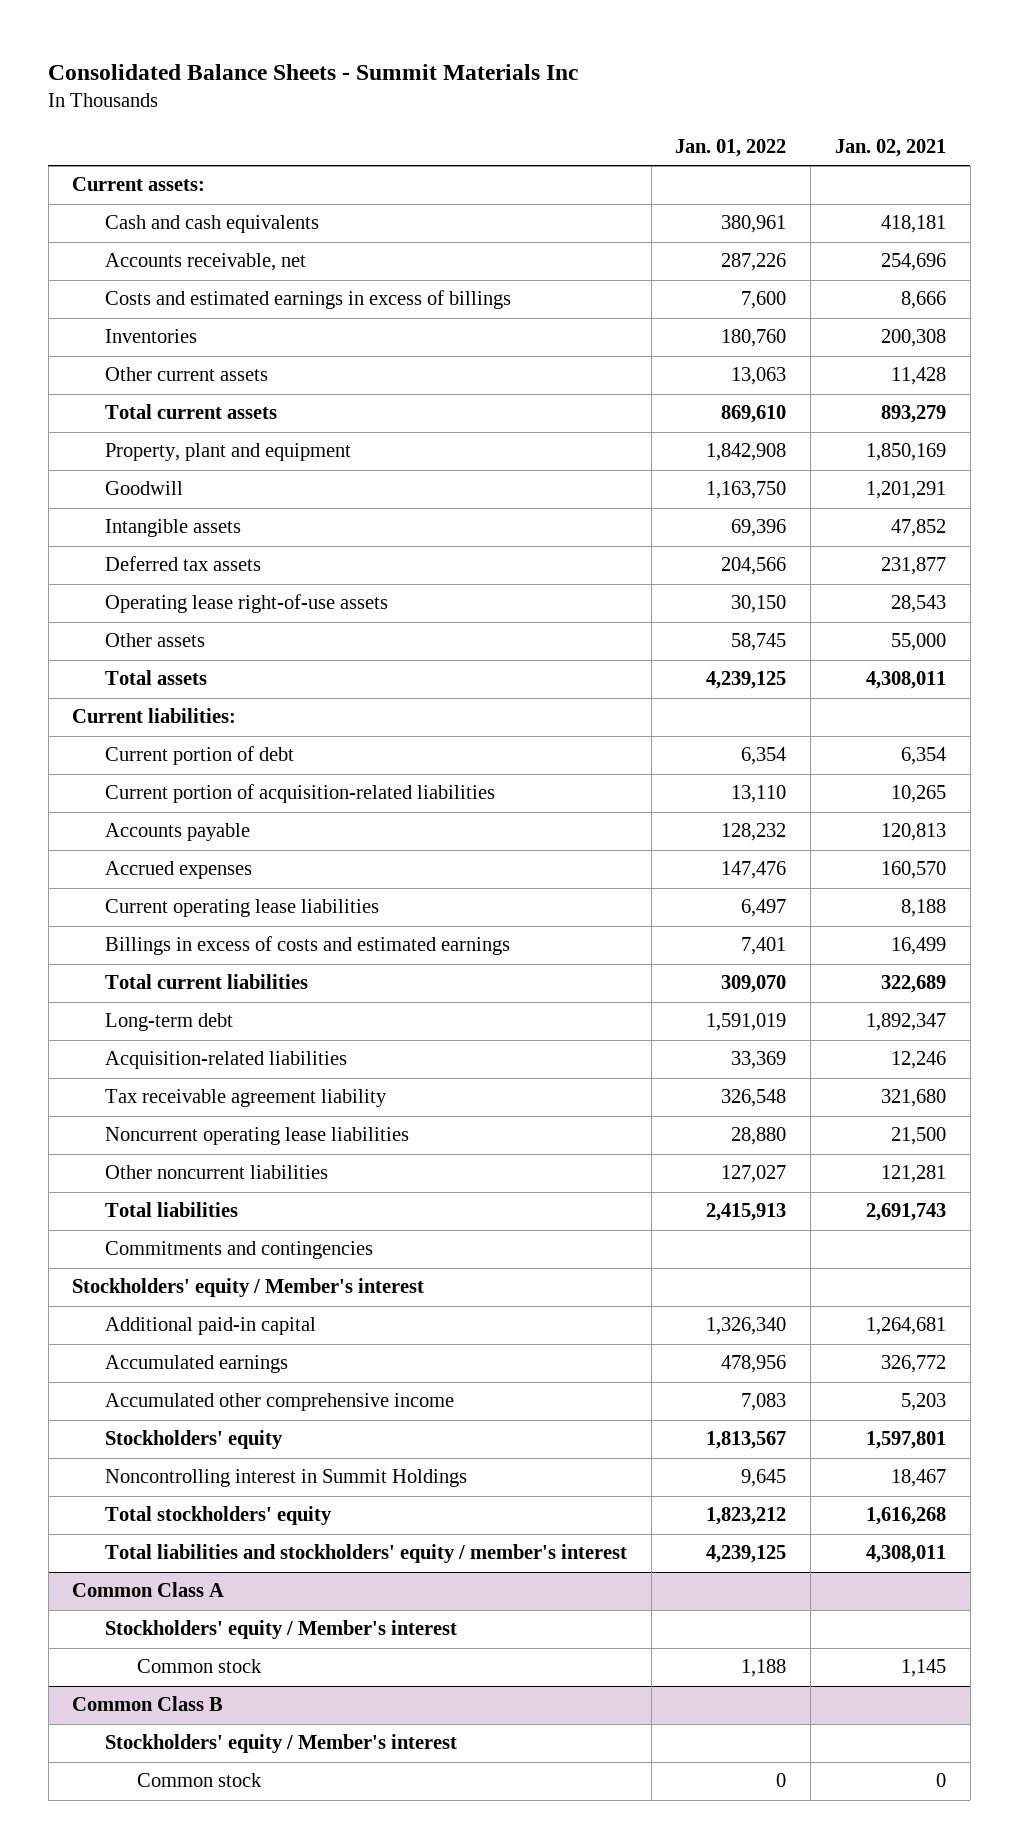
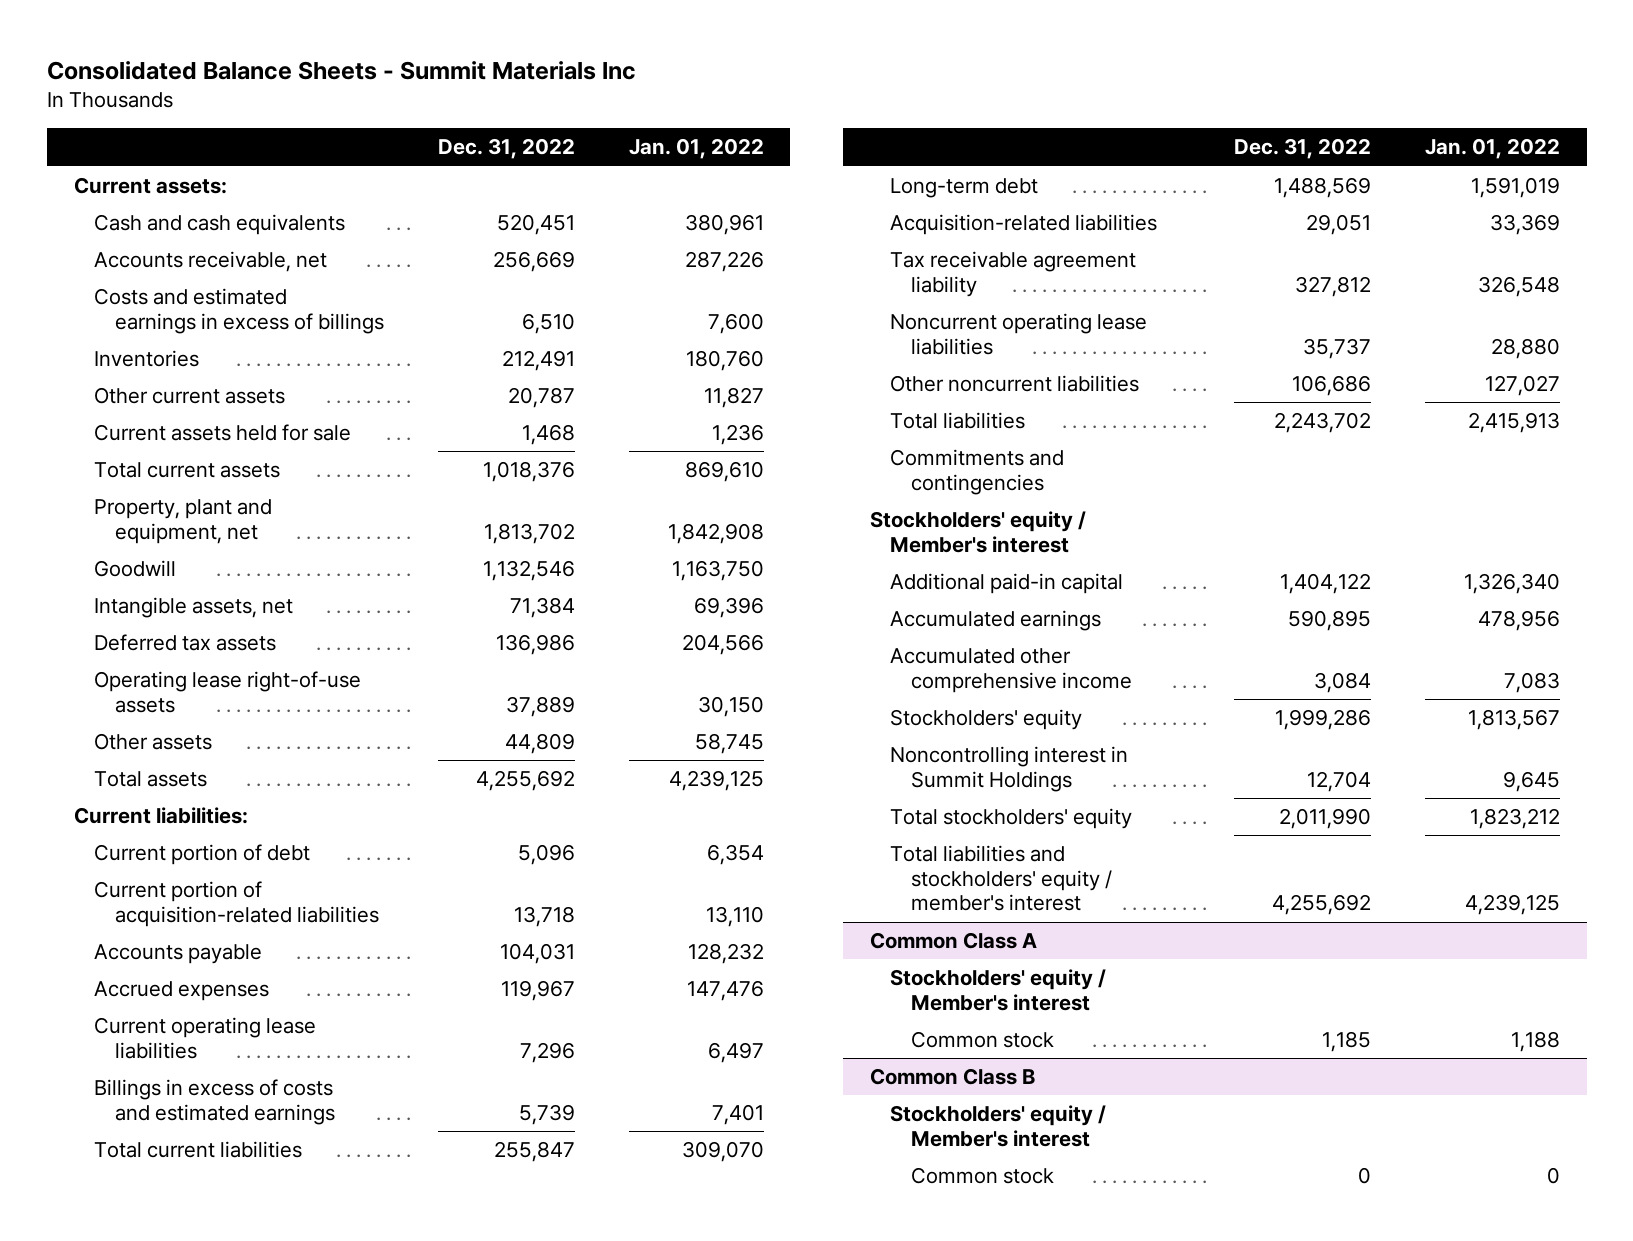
- | Jan. 01, 2022 | Jan. 02, 2021
+ | Dec. 31, 2022 | Jan. 01, 2022
- Other current assets | 13,063 | 11,428
+ Other current assets | 20,787 | 11,827
+ Current assets held for sale | 1,468 | 1,236
- Property, plant and equipment | 1,842,908 | 1,850,169
+ Property, plant and equipment, net | 1,813,702 | 1,842,908
- Intangible assets | 69,396 | 47,852
+ Intangible assets, net | 71,384 | 69,396

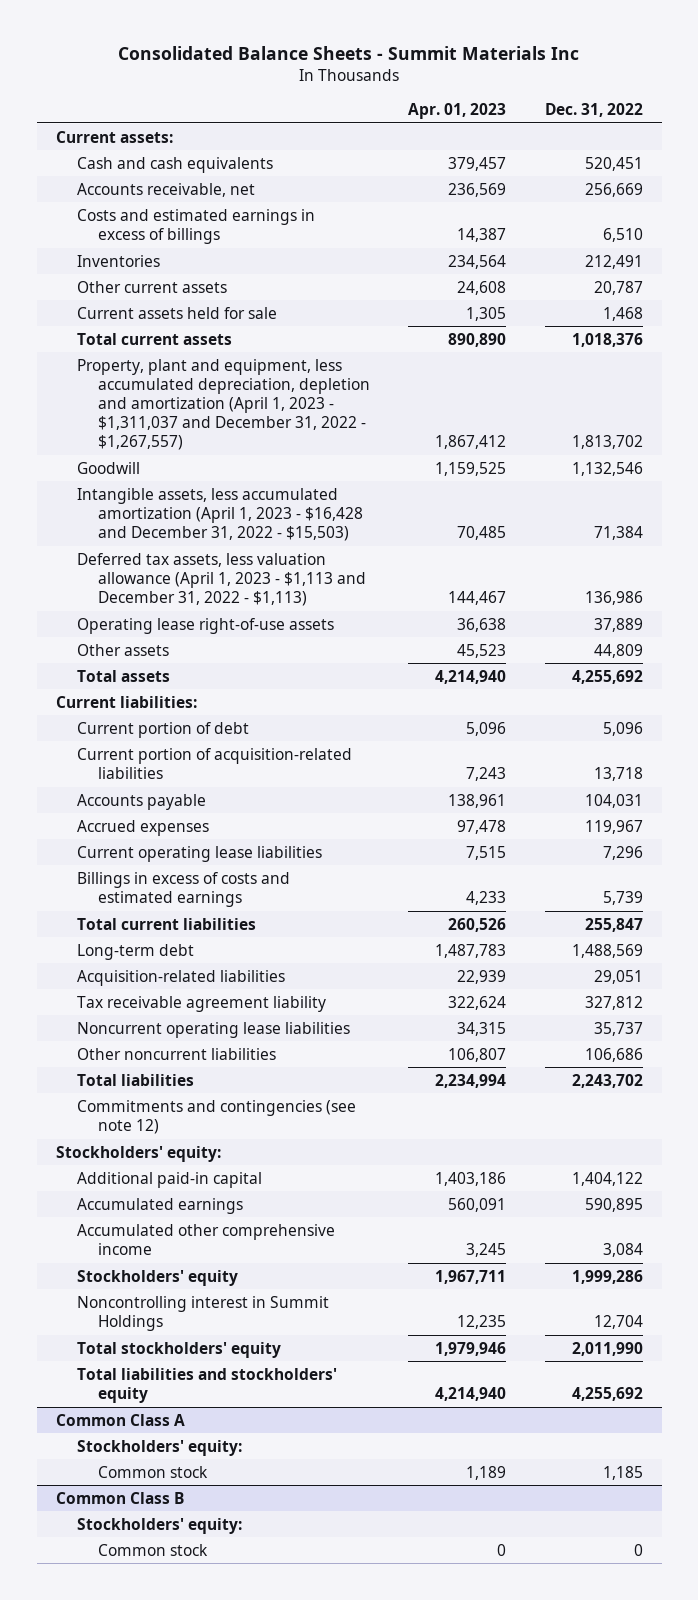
- | Dec. 31, 2022 | Jan. 01, 2022
+ | Apr. 01, 2023 | Dec. 31, 2022
- Property, plant and equipment, net | 1,813,702 | 1,842,908
+ Property, plant and equipment, less accumulated depreciation, depletion and amortization (April 1, 2023 - $1,311,037 and December 31, 2022 - $1,267,557) | 1,867,412 | 1,813,702
- Intangible assets, net | 71,384 | 69,396
- Deferred tax assets | 136,986 | 204,566
+ Intangible assets, less accumulated amortization (April 1, 2023 - $16,428 and December 31, 2022 - $15,503) | 70,485 | 71,384
+ Deferred tax assets, less valuation allowance (April 1, 2023 - $1,113 and December 31, 2022 - $1,113) | 144,467 | 136,986
- Commitments and contingencies
- Stockholders' equity / Member's interest
+ Commitments and contingencies (see note 12)
+ Stockholders' equity:
- Total liabilities and stockholders' equity / member's interest | 4,255,692 | 4,239,125
+ Total liabilities and stockholders' equity | 4,214,940 | 4,255,692
@ Common Class A
- Stockholders' equity / Member's interest
+ Stockholders' equity:
@ Common Class B
- Stockholders' equity / Member's interest
+ Stockholders' equity:

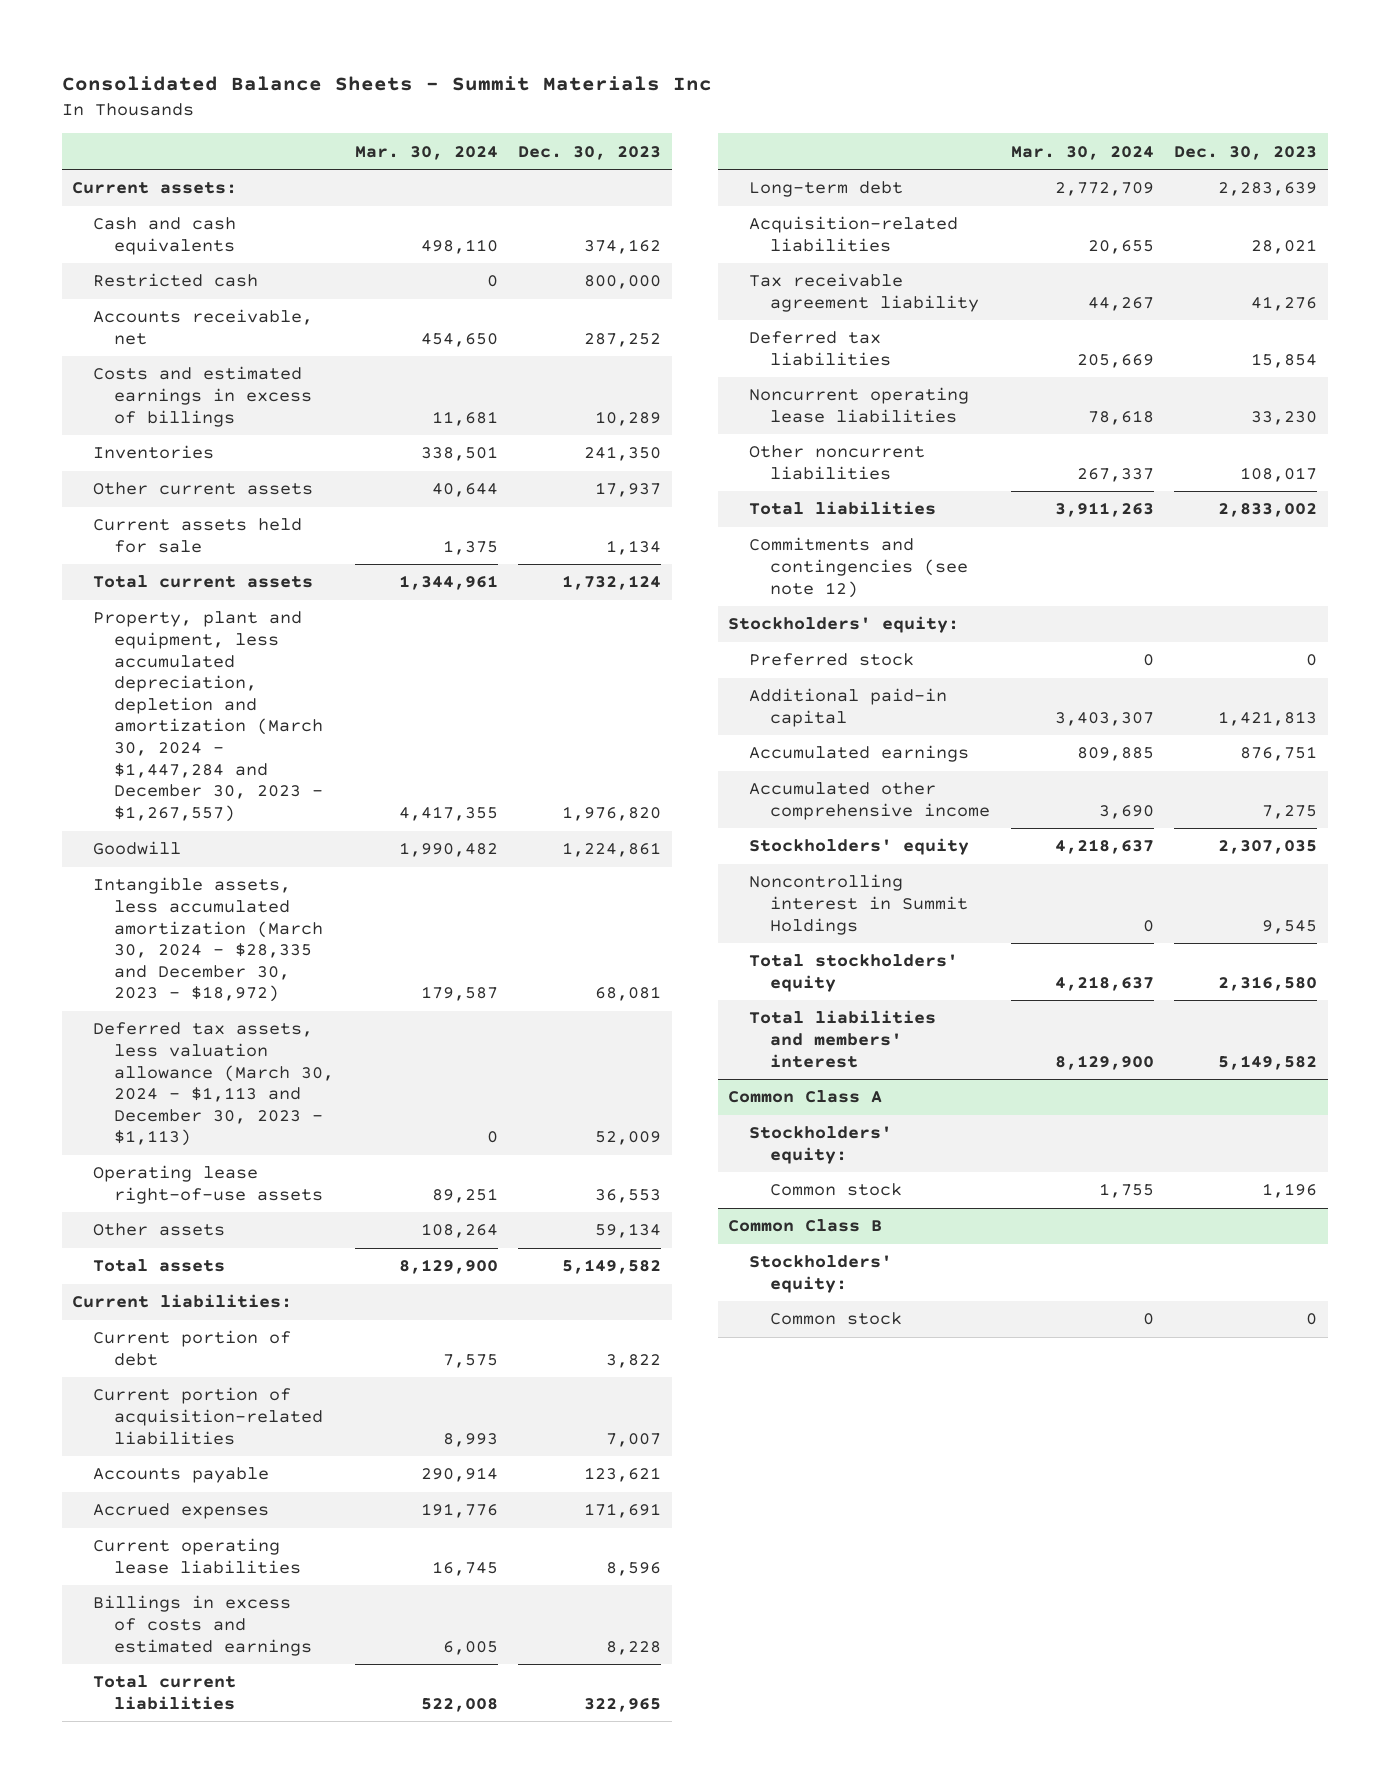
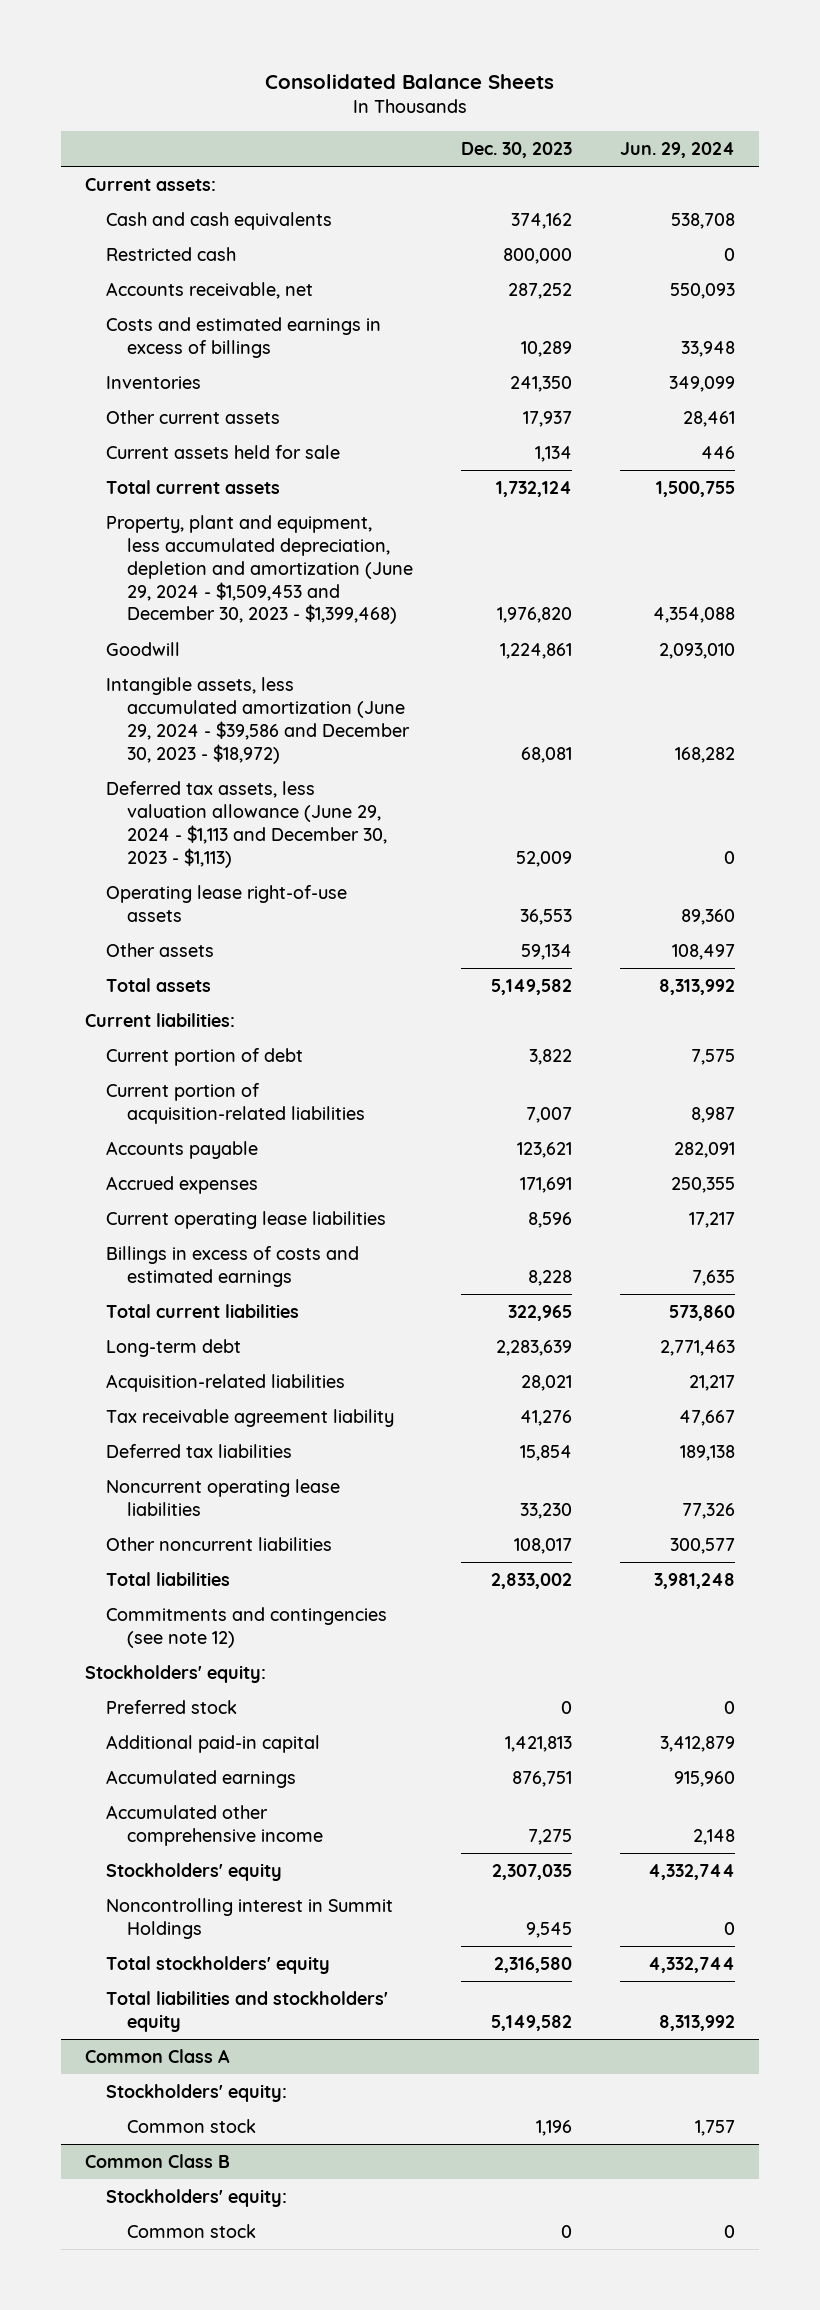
- Consolidated Balance Sheets - Summit Materials Inc
+ Consolidated Balance Sheets
- | Mar. 30, 2024 | Dec. 30, 2023
+ | Dec. 30, 2023 | Jun. 29, 2024
- Property, plant and equipment, less accumulated depreciation, depletion and amortization (March 30, 2024 - $1,447,284 and December 30, 2023 - $1,267,557) | 4,417,355 | 1,976,820
+ Property, plant and equipment, less accumulated depreciation, depletion and amortization (June 29, 2024 - $1,509,453 and December 30, 2023 - $1,399,468) | 1,976,820 | 4,354,088
- Intangible assets, less accumulated amortization (March 30, 2024 - $28,335 and December 30, 2023 - $18,972) | 179,587 | 68,081
- Deferred tax assets, less valuation allowance (March 30, 2024 - $1,113 and December 30, 2023 - $1,113) | 0 | 52,009
+ Intangible assets, less accumulated amortization (June 29, 2024 - $39,586 and December 30, 2023 - $18,972) | 68,081 | 168,282
+ Deferred tax assets, less valuation allowance (June 29, 2024 - $1,113 and December 30, 2023 - $1,113) | 52,009 | 0
- Total liabilities and members' interest | 8,129,900 | 5,149,582
+ Total liabilities and stockholders' equity | 5,149,582 | 8,313,992

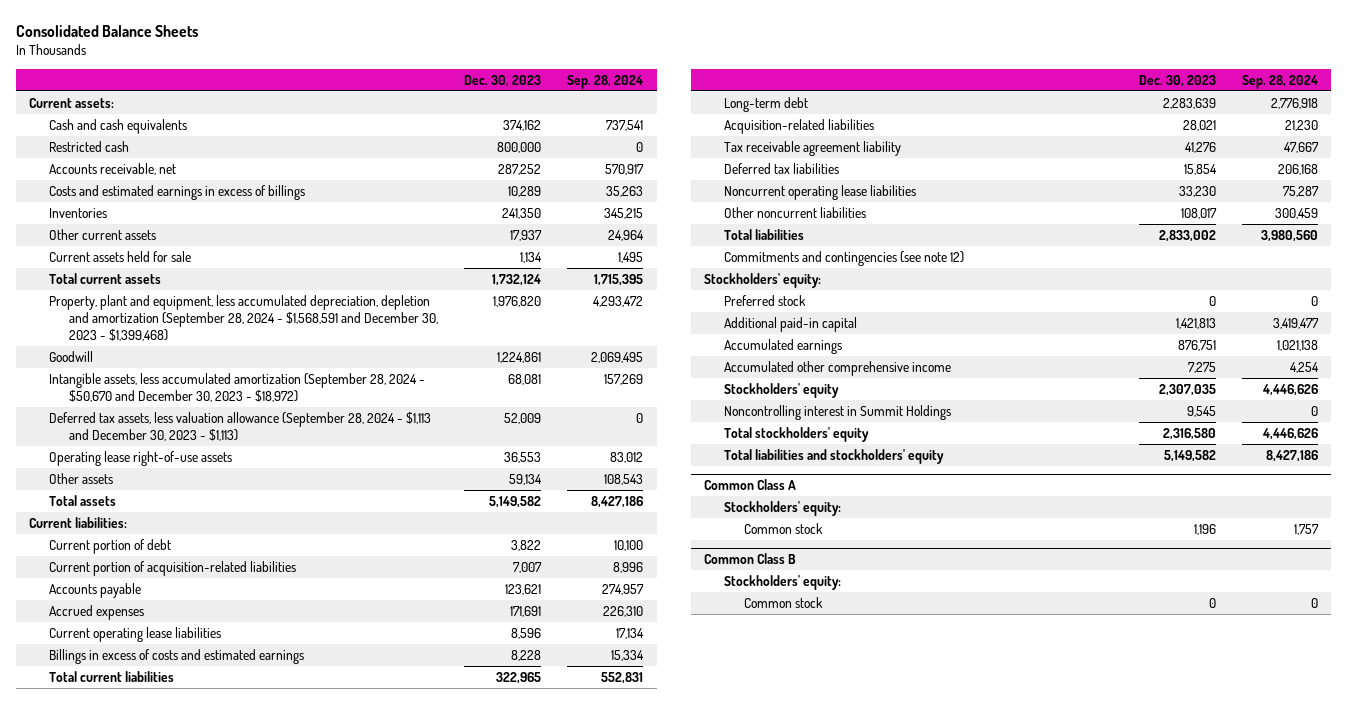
- | Dec. 30, 2023 | Jun. 29, 2024
+ | Dec. 30, 2023 | Sep. 28, 2024
- Property, plant and equipment, less accumulated depreciation, depletion and amortization (June 29, 2024 - $1,509,453 and December 30, 2023 - $1,399,468) | 1,976,820 | 4,354,088
+ Property, plant and equipment, less accumulated depreciation, depletion and amortization (September 28, 2024 - $1,568,591 and December 30, 2023 - $1,399,468) | 1,976,820 | 4,293,472
- Intangible assets, less accumulated amortization (June 29, 2024 - $39,586 and December 30, 2023 - $18,972) | 68,081 | 168,282
- Deferred tax assets, less valuation allowance (June 29, 2024 - $1,113 and December 30, 2023 - $1,113) | 52,009 | 0
+ Intangible assets, less accumulated amortization (September 28, 2024 - $50,670 and December 30, 2023 - $18,972) | 68,081 | 157,269
+ Deferred tax assets, less valuation allowance (September 28, 2024 - $1,113 and December 30, 2023 - $1,113) | 52,009 | 0

